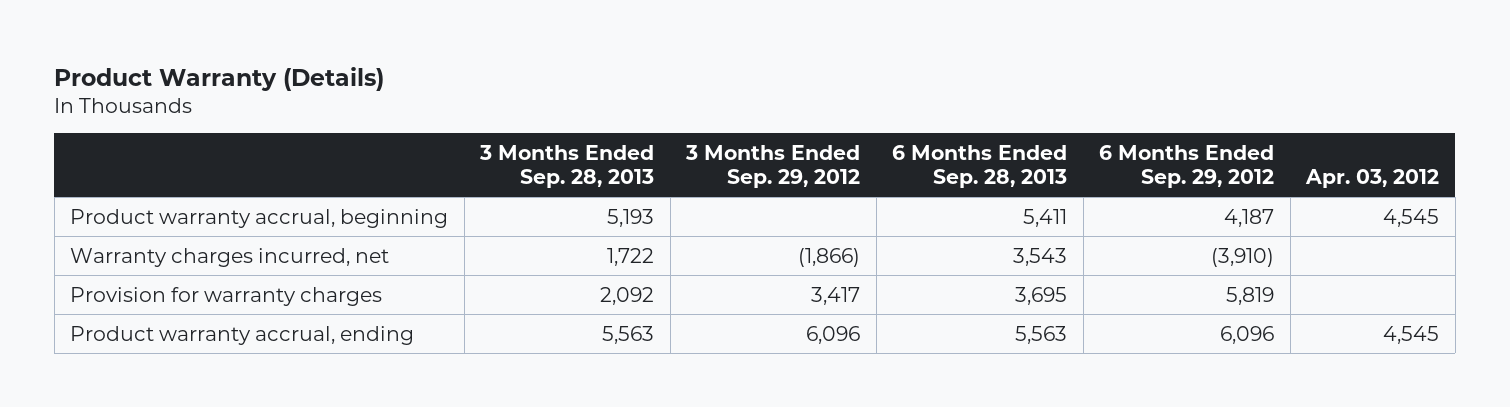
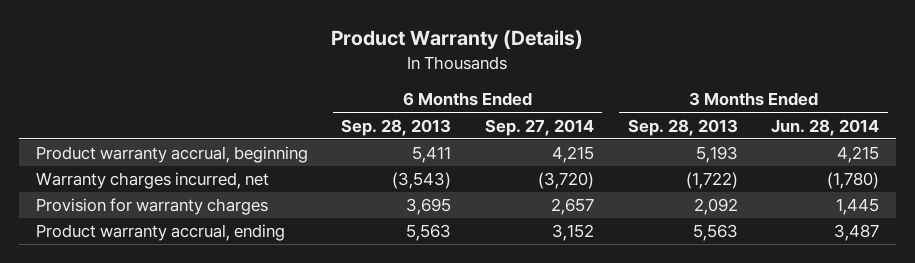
- | 3 Months Ended Sep. 28, 2013 | 3 Months Ended Sep. 29, 2012 | 6 Months Ended Sep. 28, 2013 | 6 Months Ended Sep. 29, 2012 | Apr. 03, 2012
+ | 6 Months Ended Sep. 28, 2013 | 6 Months Ended Sep. 27, 2014 | 3 Months Ended Sep. 28, 2013 | 3 Months Ended Jun. 28, 2014
- Warranty charges incurred, net | 1,722 | (1,866) | 3,543 | (3,910) |
+ Warranty charges incurred, net | (3,543) | (3,720) | (1,722) | (1,780)

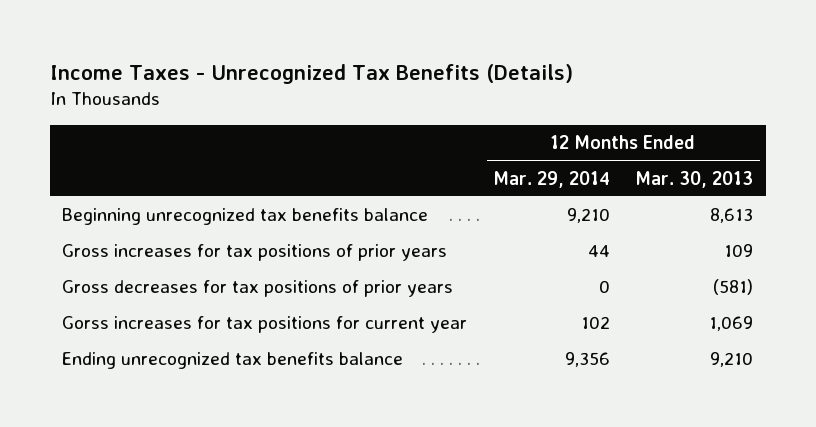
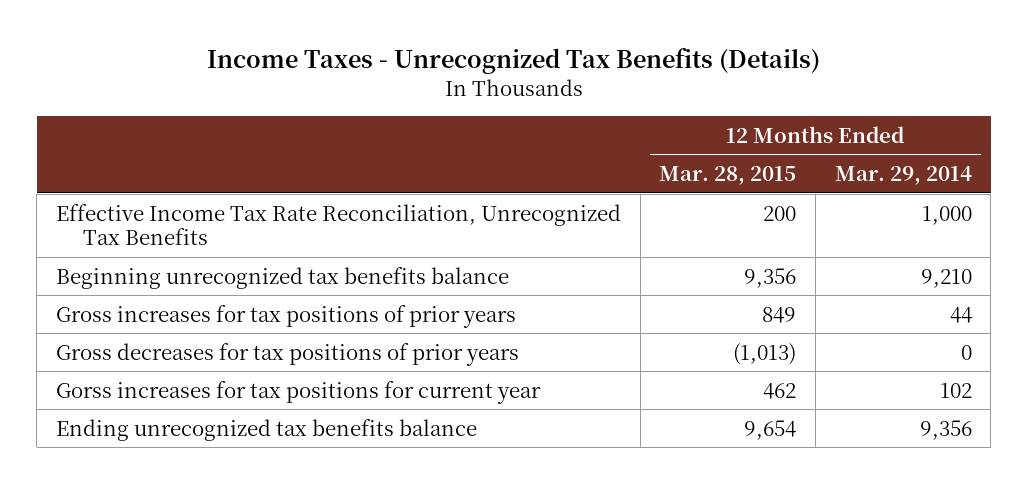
- | 12 Months Ended Mar. 29, 2014 | 12 Months Ended Mar. 30, 2013
+ | 12 Months Ended Mar. 28, 2015 | 12 Months Ended Mar. 29, 2014
+ Effective Income Tax Rate Reconciliation, Unrecognized Tax Benefits | 200 | 1,000

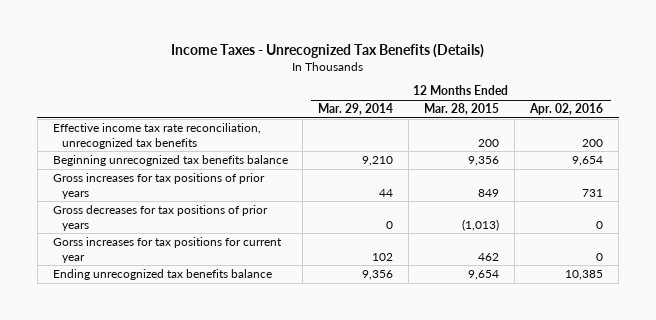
- | 12 Months Ended Mar. 28, 2015 | 12 Months Ended Mar. 29, 2014
+ | 12 Months Ended Mar. 29, 2014 | 12 Months Ended Mar. 28, 2015 | 12 Months Ended Apr. 02, 2016
- Effective Income Tax Rate Reconciliation, Unrecognized Tax Benefits | 200 | 1,000
+ Effective income tax rate reconciliation, unrecognized tax benefits | | 200 | 200

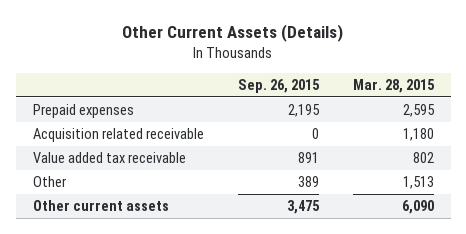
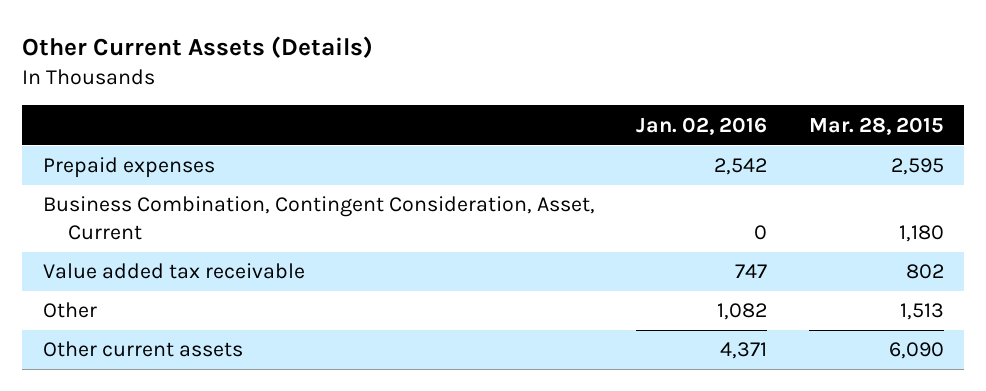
- | Sep. 26, 2015 | Mar. 28, 2015
+ | Jan. 02, 2016 | Mar. 28, 2015
- Acquisition related receivable | 0 | 1,180
+ Business Combination, Contingent Consideration, Asset, Current | 0 | 1,180

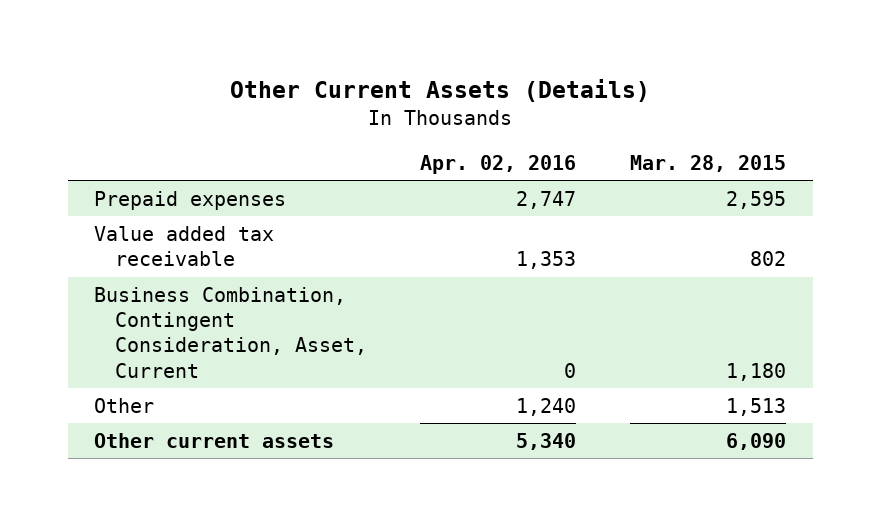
- | Jan. 02, 2016 | Mar. 28, 2015
+ | Apr. 02, 2016 | Mar. 28, 2015
moved down: Business Combination, Contingent Consideration, Asset, Current | 0 | 1,180

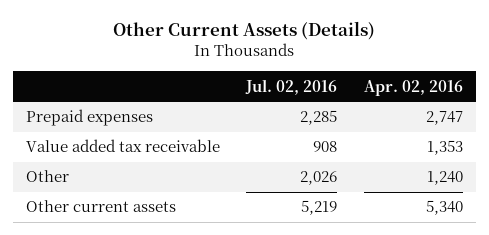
- | Apr. 02, 2016 | Mar. 28, 2015
+ | Jul. 02, 2016 | Apr. 02, 2016
- Business Combination, Contingent Consideration, Asset, Current | 0 | 1,180

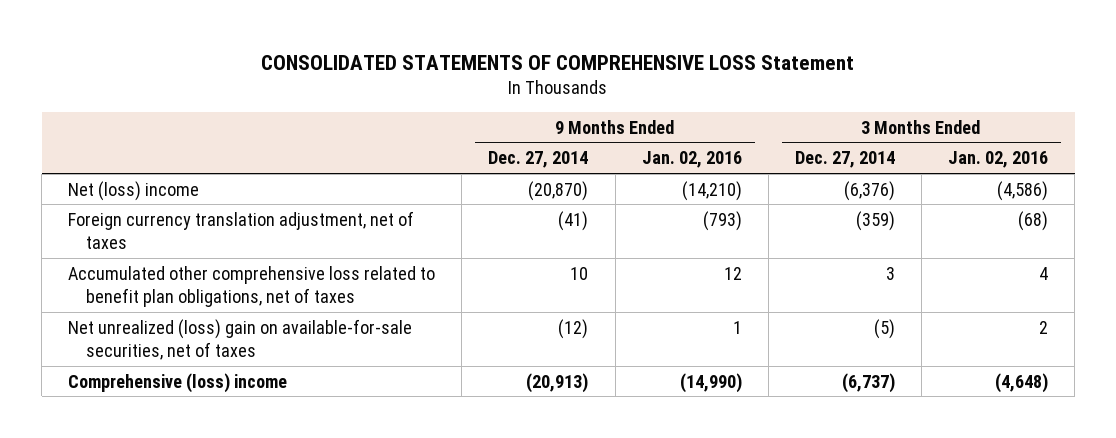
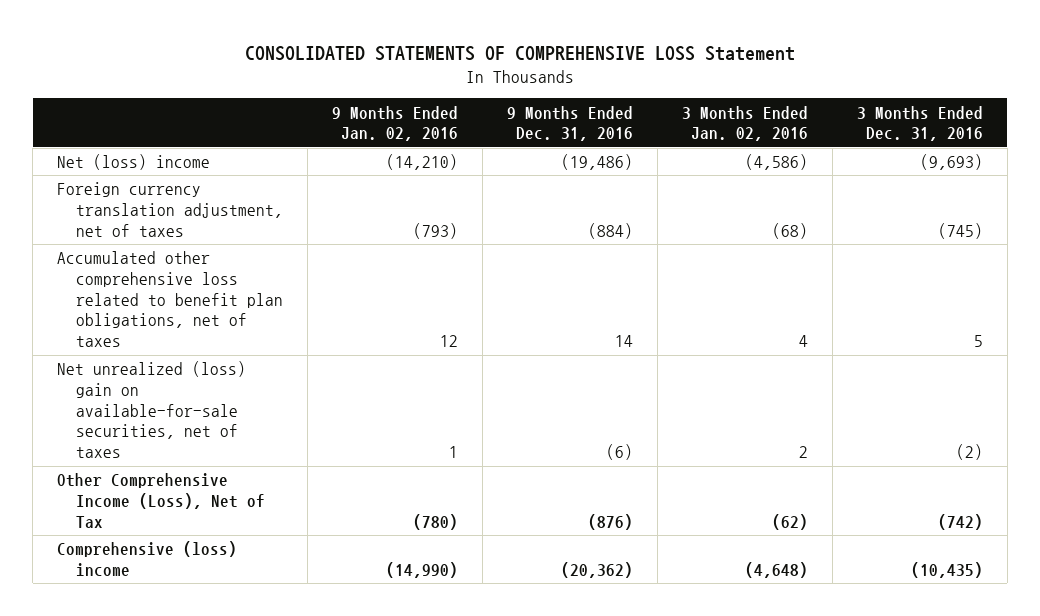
- | 9 Months Ended Dec. 27, 2014 | 9 Months Ended Jan. 02, 2016 | 3 Months Ended Dec. 27, 2014 | 3 Months Ended Jan. 02, 2016
+ | 9 Months Ended Jan. 02, 2016 | 9 Months Ended Dec. 31, 2016 | 3 Months Ended Jan. 02, 2016 | 3 Months Ended Dec. 31, 2016
+ Other Comprehensive Income (Loss), Net of Tax | (780) | (876) | (62) | (742)

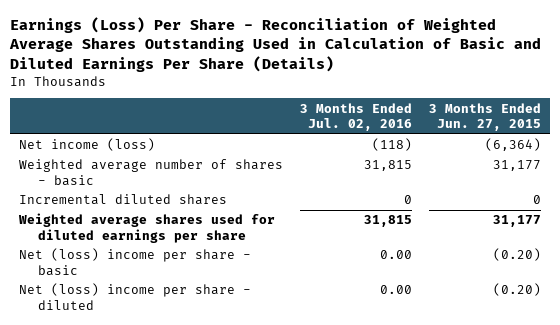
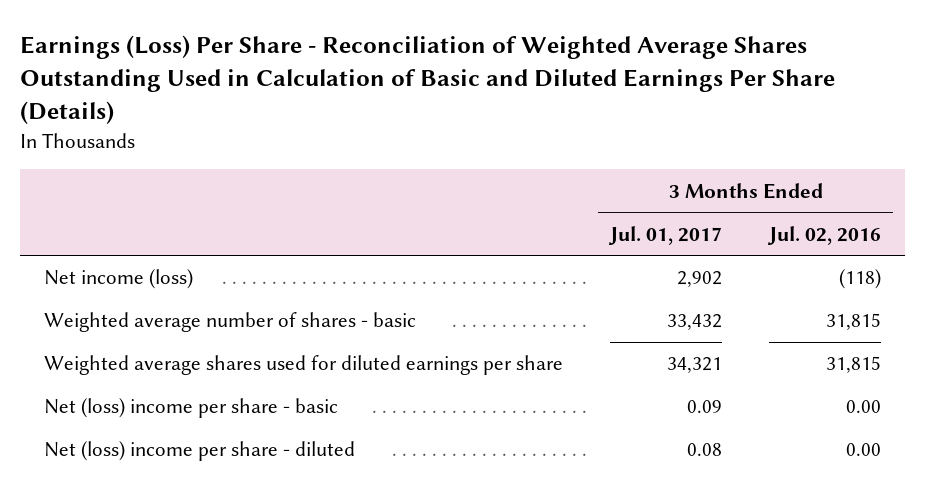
- | 3 Months Ended Jul. 02, 2016 | 3 Months Ended Jun. 27, 2015
+ | 3 Months Ended Jul. 01, 2017 | 3 Months Ended Jul. 02, 2016
- Incremental diluted shares | 0 | 0

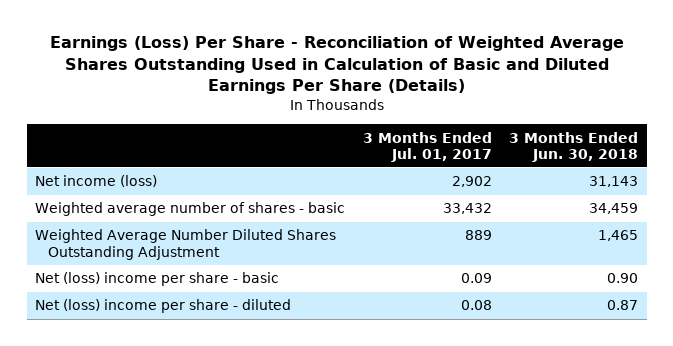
- | 3 Months Ended Jul. 01, 2017 | 3 Months Ended Jul. 02, 2016
+ | 3 Months Ended Jul. 01, 2017 | 3 Months Ended Jun. 30, 2018
- Weighted average shares used for diluted earnings per share | 34,321 | 31,815
+ Weighted Average Number Diluted Shares Outstanding Adjustment | 889 | 1,465

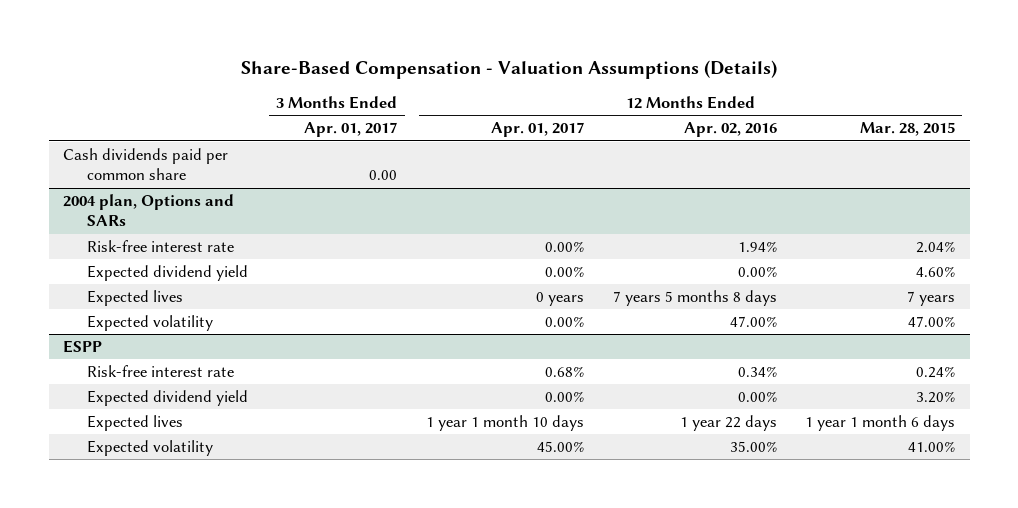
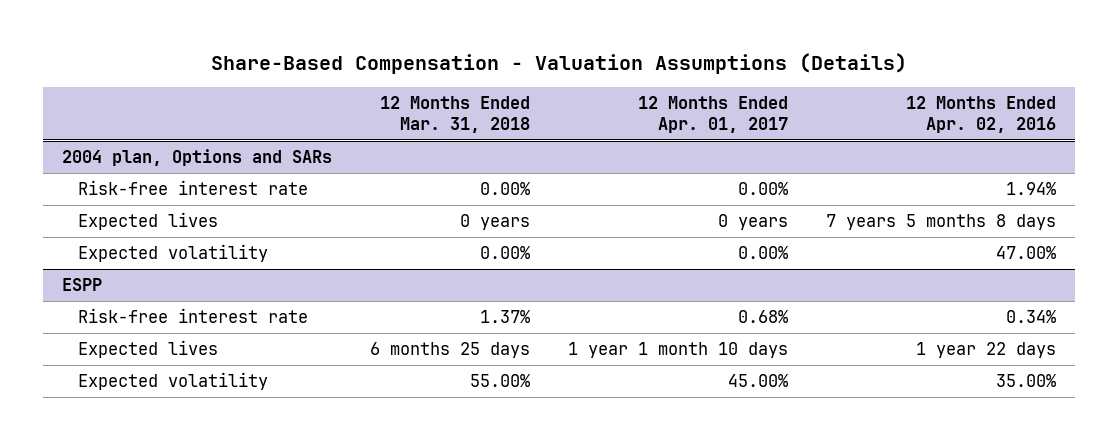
- | 3 Months Ended Apr. 01, 2017 | 12 Months Ended Apr. 01, 2017 | 12 Months Ended Apr. 02, 2016 | 12 Months Ended Mar. 28, 2015
+ | 12 Months Ended Mar. 31, 2018 | 12 Months Ended Apr. 01, 2017 | 12 Months Ended Apr. 02, 2016
- Cash dividends paid per common share | 0.00 | | |
@ 2004 plan, Options and SARs
- Expected dividend yield | | 0.00% | 0.00% | 4.60%
@ ESPP
- Expected dividend yield | | 0.00% | 0.00% | 3.20%

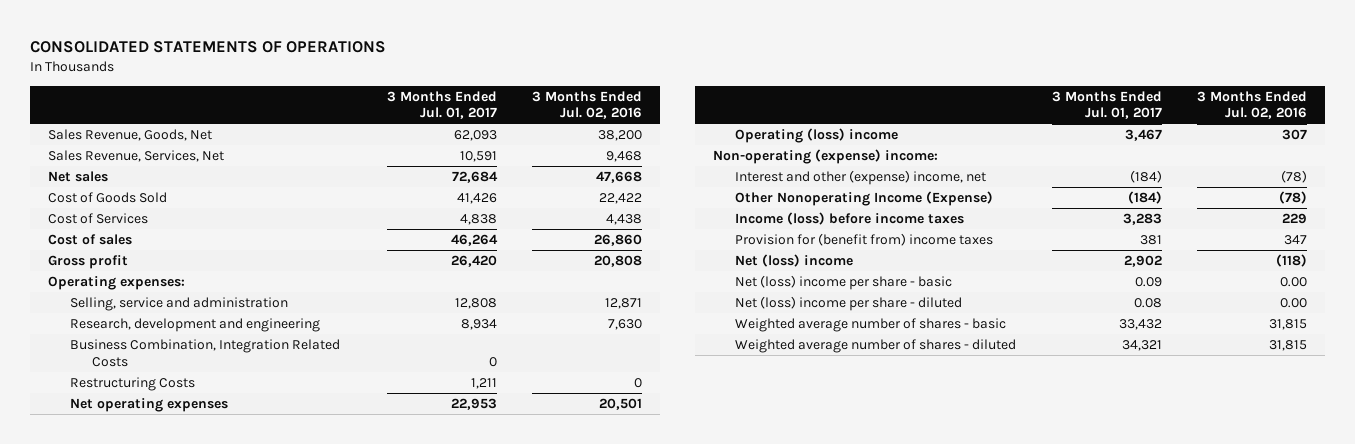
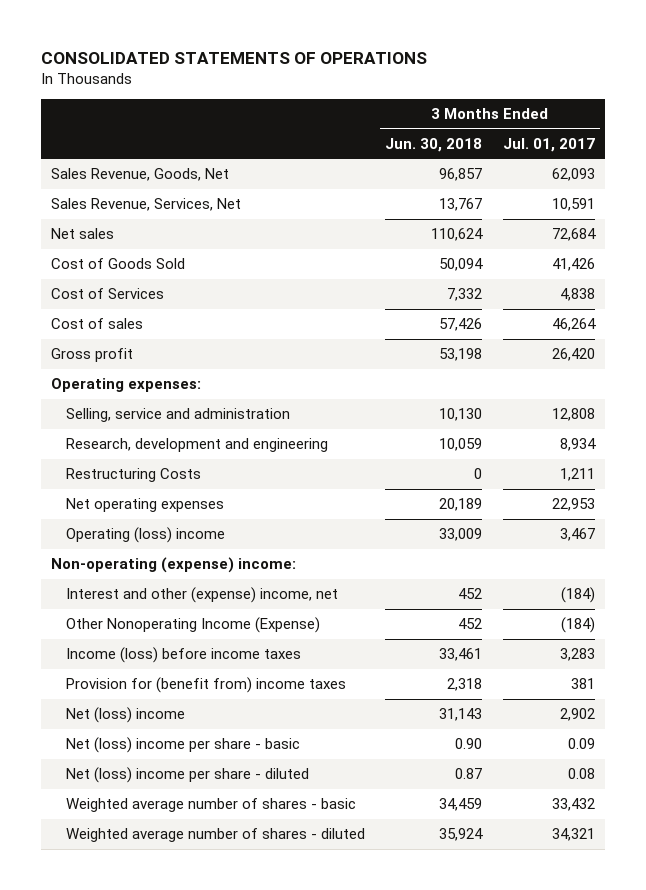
- | 3 Months Ended Jul. 01, 2017 | 3 Months Ended Jul. 02, 2016
+ | 3 Months Ended Jun. 30, 2018 | 3 Months Ended Jul. 01, 2017
- Business Combination, Integration Related Costs | 0 |

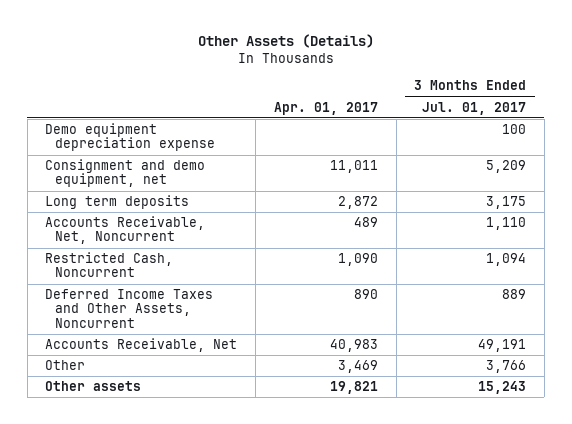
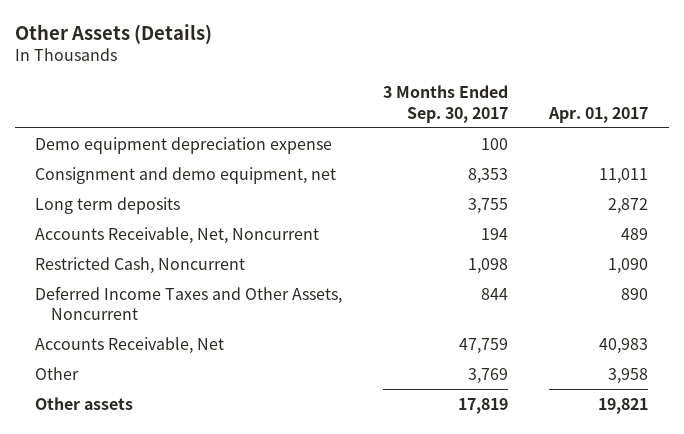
- | Apr. 01, 2017 | 3 Months Ended Jul. 01, 2017
+ | 3 Months Ended Sep. 30, 2017 | Apr. 01, 2017
- Other | 3,469 | 3,766
+ Other | 3,769 | 3,958

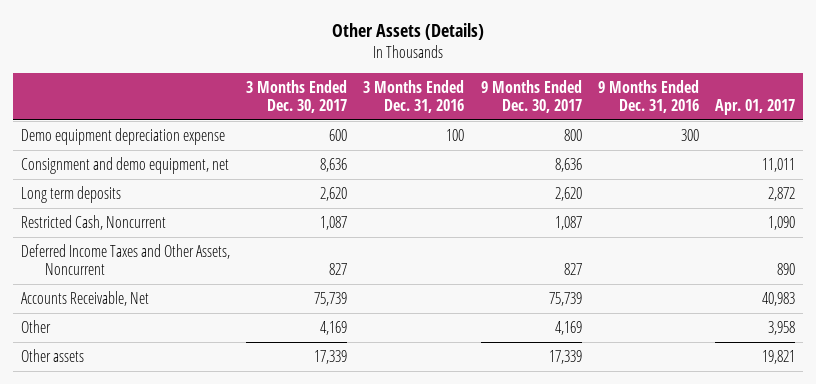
- | 3 Months Ended Sep. 30, 2017 | Apr. 01, 2017
+ | 3 Months Ended Dec. 30, 2017 | 3 Months Ended Dec. 31, 2016 | 9 Months Ended Dec. 30, 2017 | 9 Months Ended Dec. 31, 2016 | Apr. 01, 2017
- Accounts Receivable, Net, Noncurrent | 194 | 489

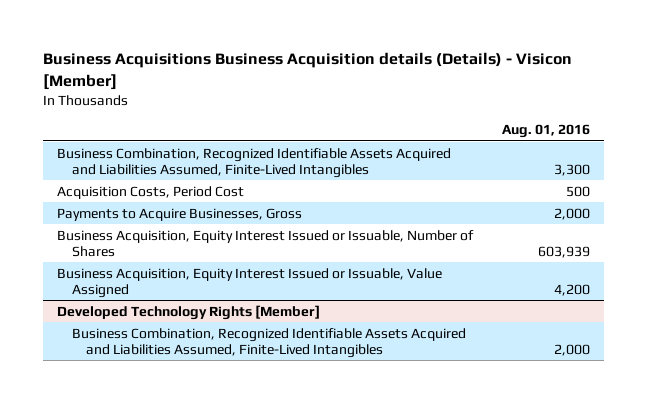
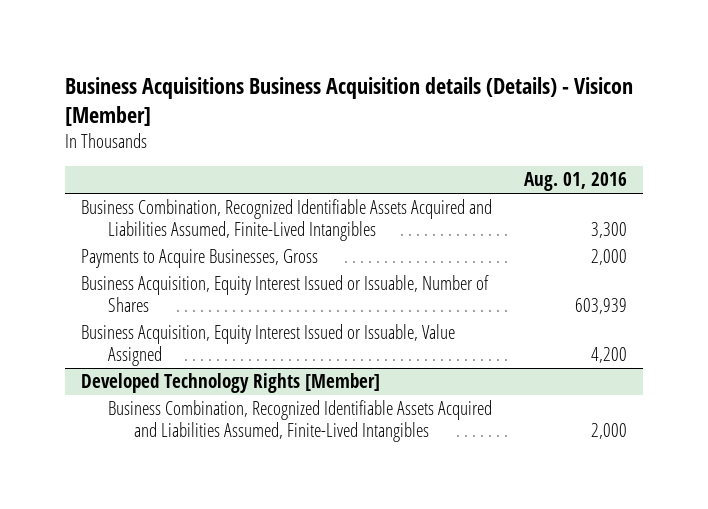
- Acquisition Costs, Period Cost | 500

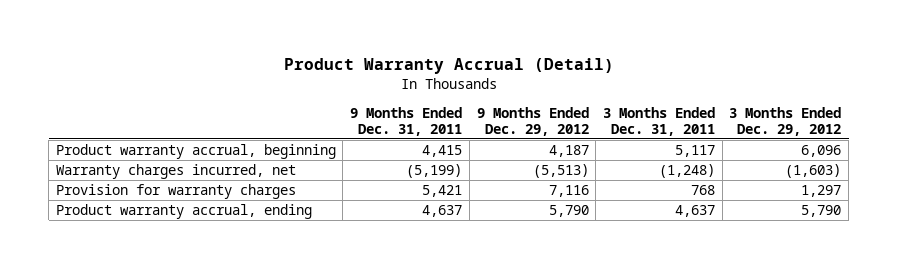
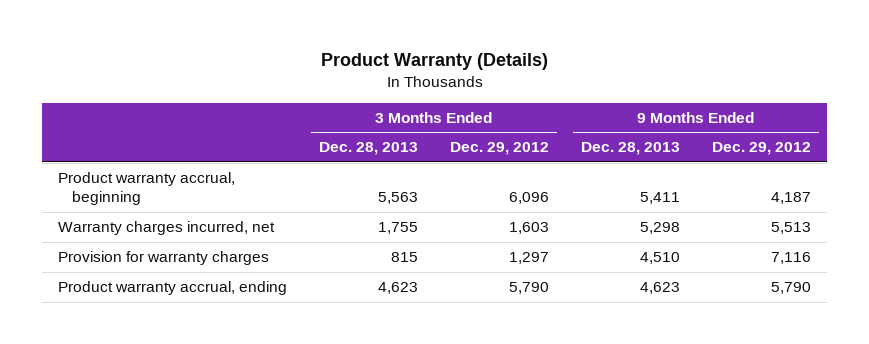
- Product Warranty Accrual (Detail)
+ Product Warranty (Details)
- | 9 Months Ended Dec. 31, 2011 | 9 Months Ended Dec. 29, 2012 | 3 Months Ended Dec. 31, 2011 | 3 Months Ended Dec. 29, 2012
+ | 3 Months Ended Dec. 28, 2013 | 3 Months Ended Dec. 29, 2012 | 9 Months Ended Dec. 28, 2013 | 9 Months Ended Dec. 29, 2012
- Warranty charges incurred, net | (5,199) | (5,513) | (1,248) | (1,603)
+ Warranty charges incurred, net | 1,755 | 1,603 | 5,298 | 5,513

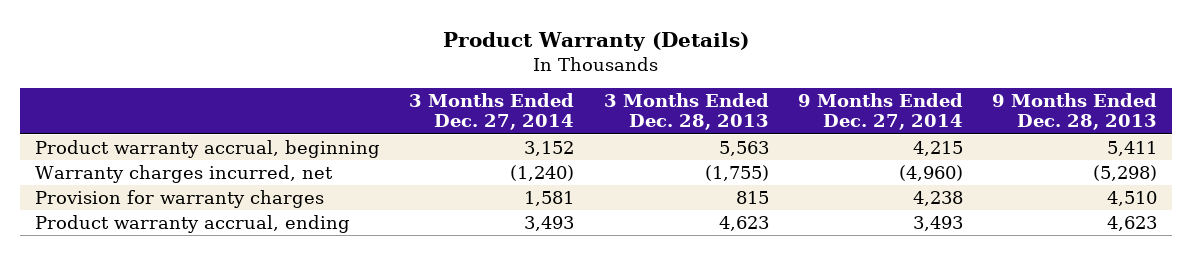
- | 3 Months Ended Dec. 28, 2013 | 3 Months Ended Dec. 29, 2012 | 9 Months Ended Dec. 28, 2013 | 9 Months Ended Dec. 29, 2012
+ | 3 Months Ended Dec. 27, 2014 | 3 Months Ended Dec. 28, 2013 | 9 Months Ended Dec. 27, 2014 | 9 Months Ended Dec. 28, 2013
- Warranty charges incurred, net | 1,755 | 1,603 | 5,298 | 5,513
+ Warranty charges incurred, net | (1,240) | (1,755) | (4,960) | (5,298)

